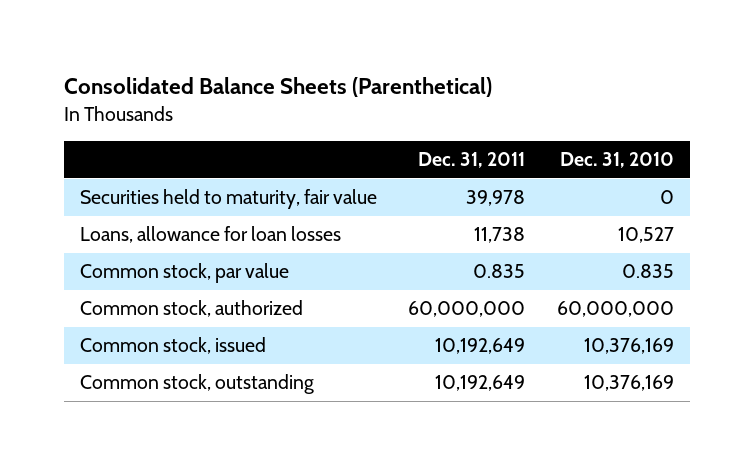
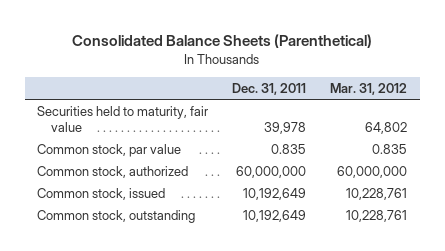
- | Dec. 31, 2011 | Dec. 31, 2010
+ | Dec. 31, 2011 | Mar. 31, 2012
- Loans, allowance for loan losses | 11,738 | 10,527

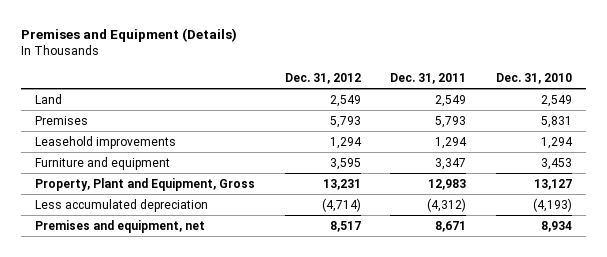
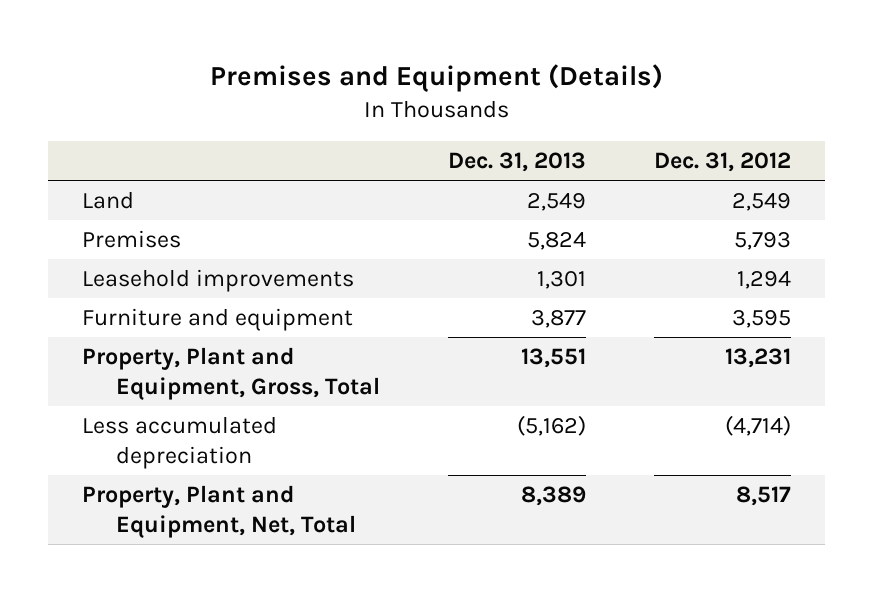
- | Dec. 31, 2012 | Dec. 31, 2011 | Dec. 31, 2010
+ | Dec. 31, 2013 | Dec. 31, 2012
- Property, Plant and Equipment, Gross | 13,231 | 12,983 | 13,127
+ Property, Plant and Equipment, Gross, Total | 13,551 | 13,231
- Premises and equipment, net | 8,517 | 8,671 | 8,934
+ Property, Plant and Equipment, Net, Total | 8,389 | 8,517

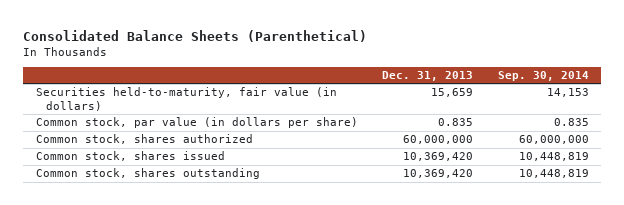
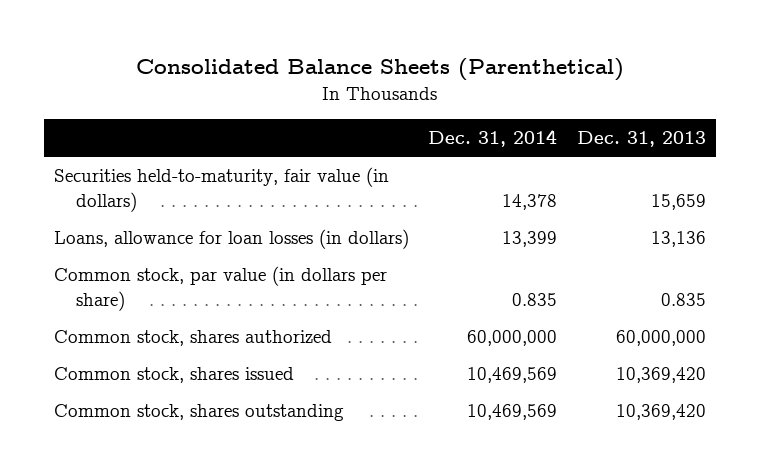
- | Dec. 31, 2013 | Sep. 30, 2014
+ | Dec. 31, 2014 | Dec. 31, 2013
+ Loans, allowance for loan losses (in dollars) | 13,399 | 13,136

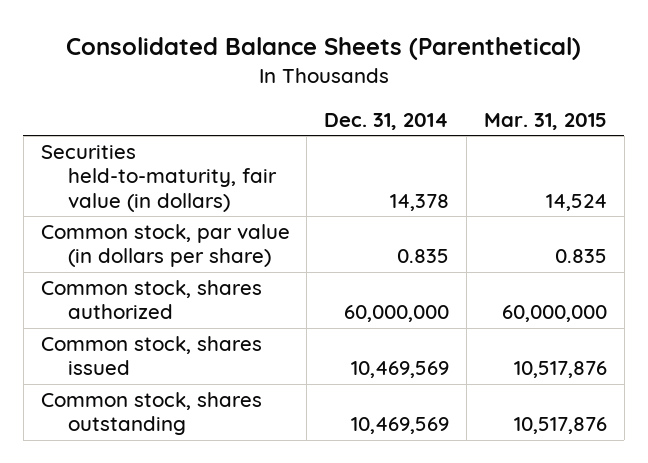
- | Dec. 31, 2014 | Dec. 31, 2013
+ | Dec. 31, 2014 | Mar. 31, 2015
- Loans, allowance for loan losses (in dollars) | 13,399 | 13,136

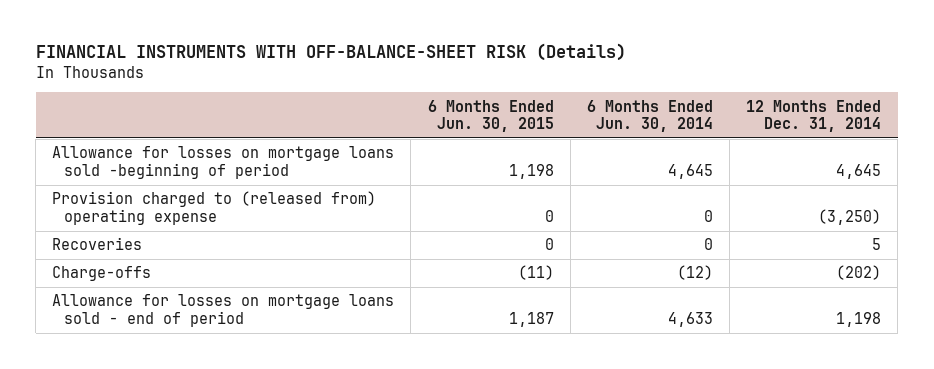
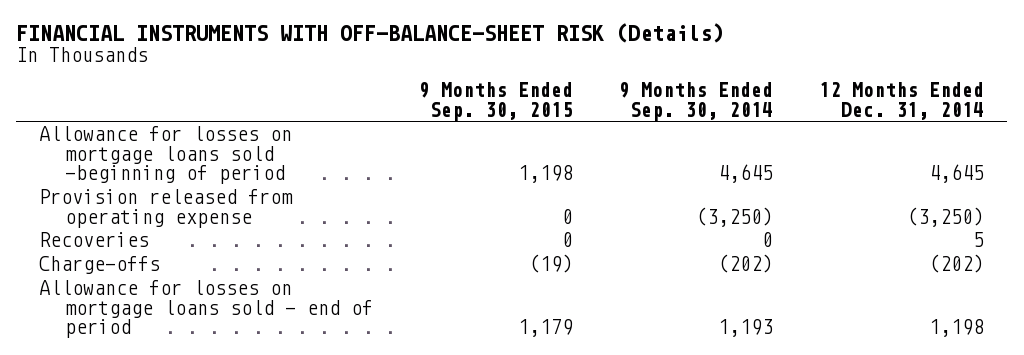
- | 6 Months Ended Jun. 30, 2015 | 6 Months Ended Jun. 30, 2014 | 12 Months Ended Dec. 31, 2014
+ | 9 Months Ended Sep. 30, 2015 | 9 Months Ended Sep. 30, 2014 | 12 Months Ended Dec. 31, 2014
- Provision charged to (released from) operating expense | 0 | 0 | (3,250)
+ Provision released from operating expense | 0 | (3,250) | (3,250)

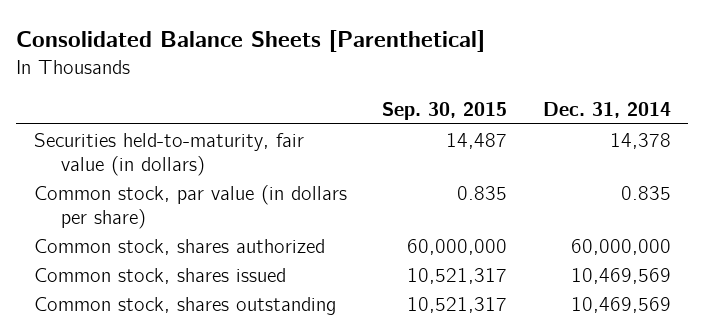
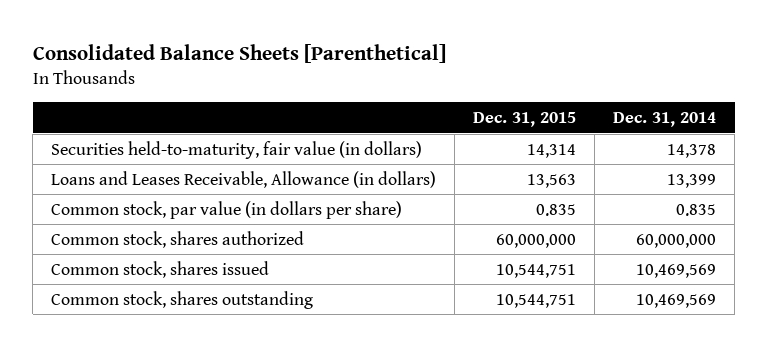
- | Sep. 30, 2015 | Dec. 31, 2014
+ | Dec. 31, 2015 | Dec. 31, 2014
+ Loans and Leases Receivable, Allowance (in dollars) | 13,563 | 13,399

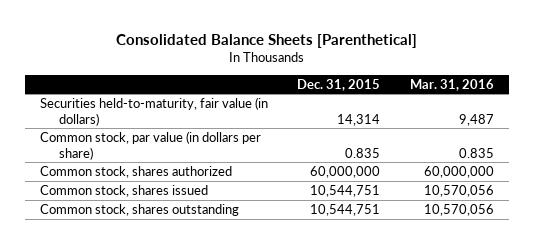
- | Dec. 31, 2015 | Dec. 31, 2014
+ | Dec. 31, 2015 | Mar. 31, 2016
- Loans and Leases Receivable, Allowance (in dollars) | 13,563 | 13,399

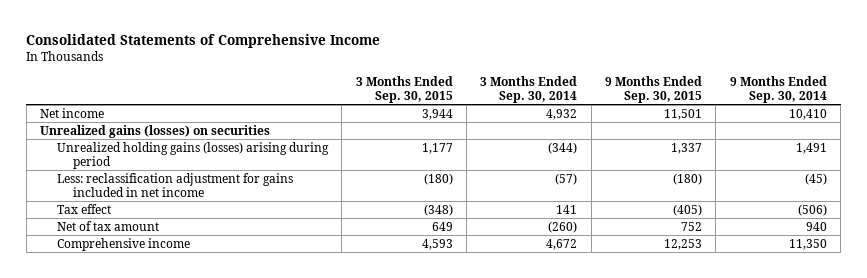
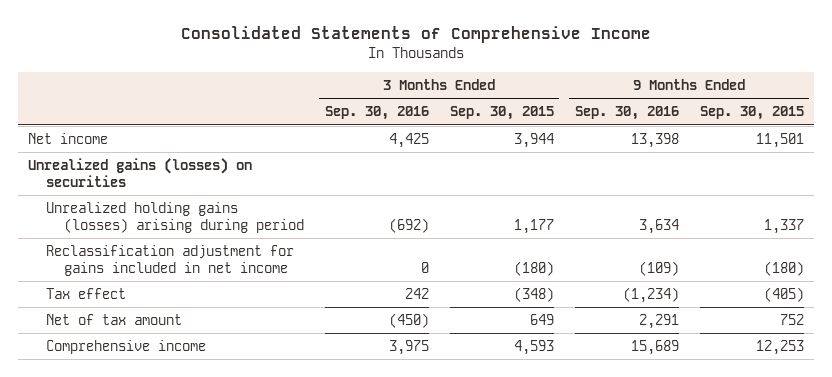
- | 3 Months Ended Sep. 30, 2015 | 3 Months Ended Sep. 30, 2014 | 9 Months Ended Sep. 30, 2015 | 9 Months Ended Sep. 30, 2014
+ | 3 Months Ended Sep. 30, 2016 | 3 Months Ended Sep. 30, 2015 | 9 Months Ended Sep. 30, 2016 | 9 Months Ended Sep. 30, 2015
- Less: reclassification adjustment for gains included in net income | (180) | (57) | (180) | (45)
+ Reclassification adjustment for gains included in net income | 0 | (180) | (109) | (180)

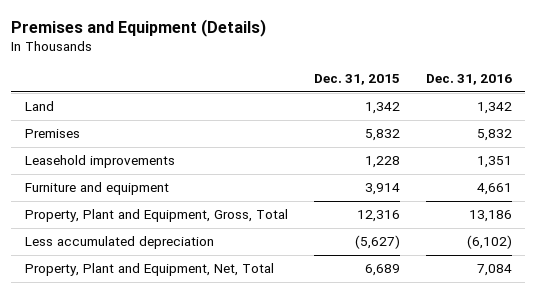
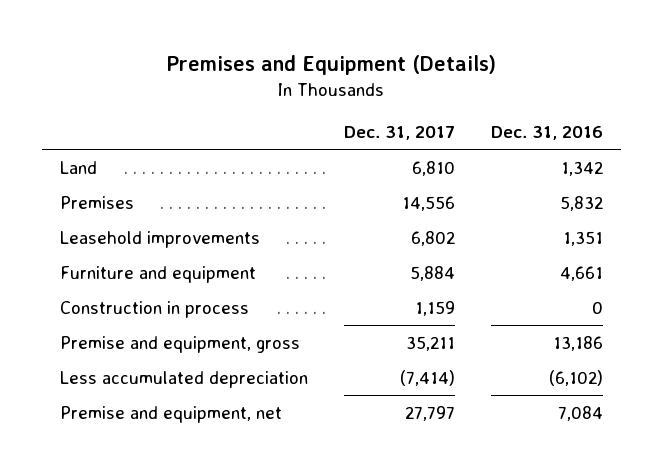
- | Dec. 31, 2015 | Dec. 31, 2016
+ | Dec. 31, 2017 | Dec. 31, 2016
- Property, Plant and Equipment, Gross, Total | 12,316 | 13,186
+ Construction in process | 1,159 | 0
+ Premise and equipment, gross | 35,211 | 13,186
- Property, Plant and Equipment, Net, Total | 6,689 | 7,084
+ Premise and equipment, net | 27,797 | 7,084

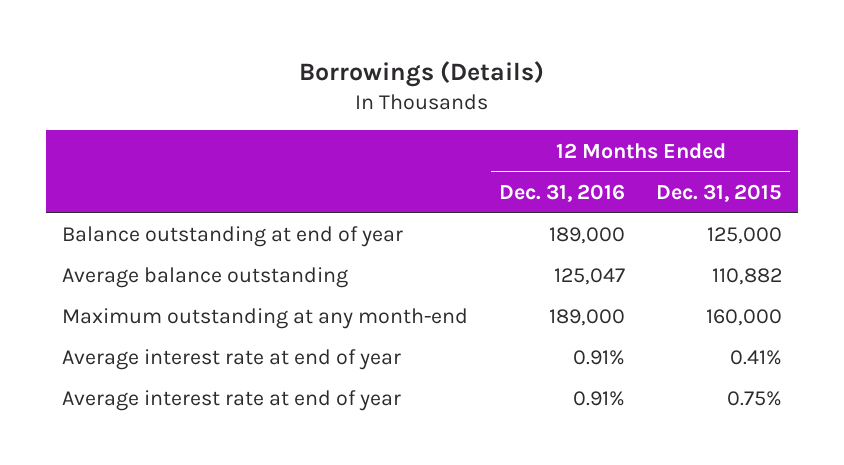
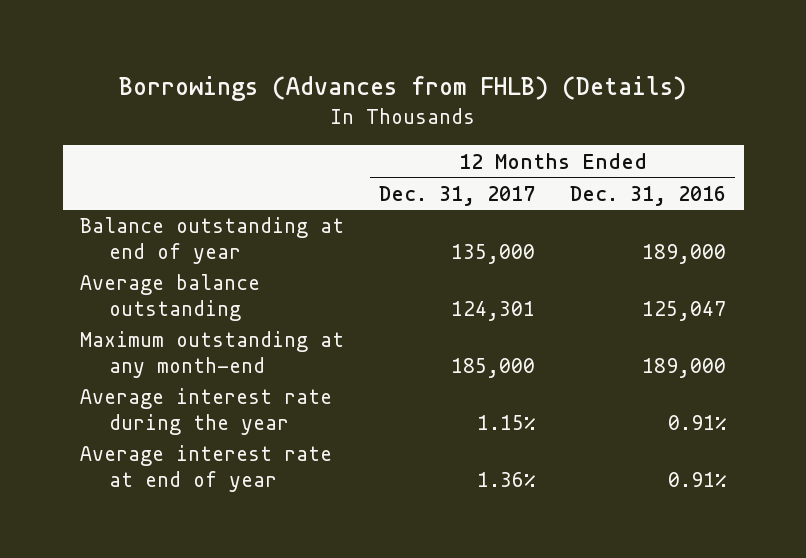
- Borrowings (Details)
+ Borrowings (Advances from FHLB) (Details)
- | 12 Months Ended Dec. 31, 2016 | 12 Months Ended Dec. 31, 2015
+ | 12 Months Ended Dec. 31, 2017 | 12 Months Ended Dec. 31, 2016
- Average interest rate at end of year | 0.91% | 0.41%
+ Average interest rate during the year | 1.15% | 0.91%

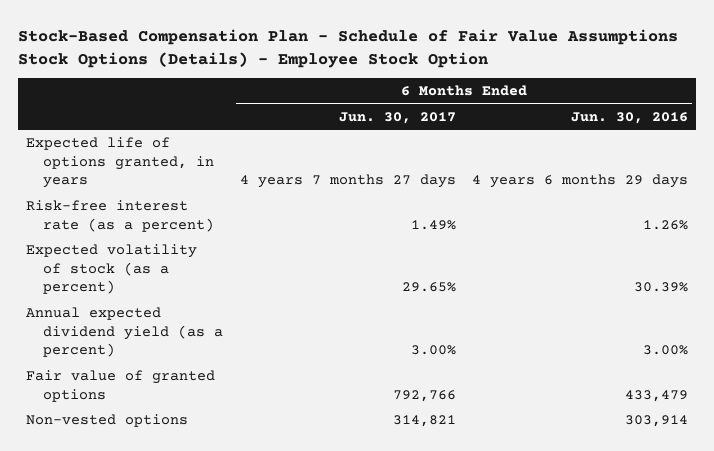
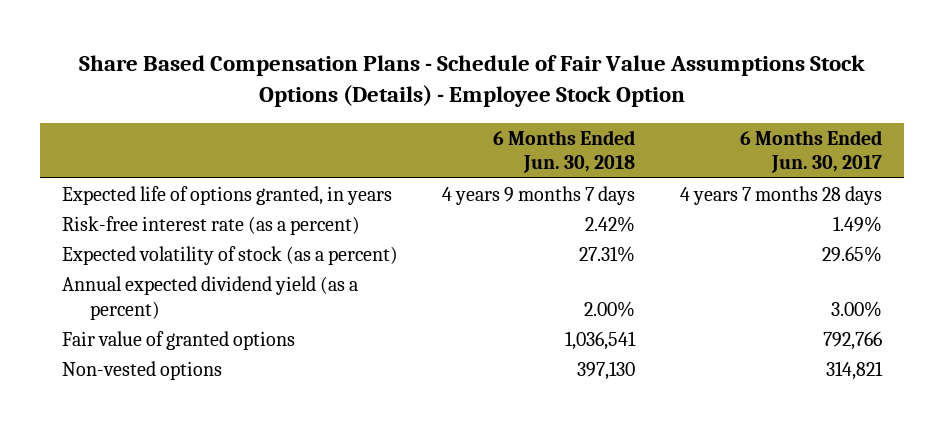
- Stock-Based Compensation Plan - Schedule of Fair Value Assumptions Stock Options (Details) - Employee Stock Option
+ Share Based Compensation Plans - Schedule of Fair Value Assumptions Stock Options (Details) - Employee Stock Option
- | 6 Months Ended Jun. 30, 2017 | 6 Months Ended Jun. 30, 2016
+ | 6 Months Ended Jun. 30, 2018 | 6 Months Ended Jun. 30, 2017
- Expected life of options granted, in years | 4 years 7 months 27 days | 4 years 6 months 29 days
+ Expected life of options granted, in years | 4 years 9 months 7 days | 4 years 7 months 28 days

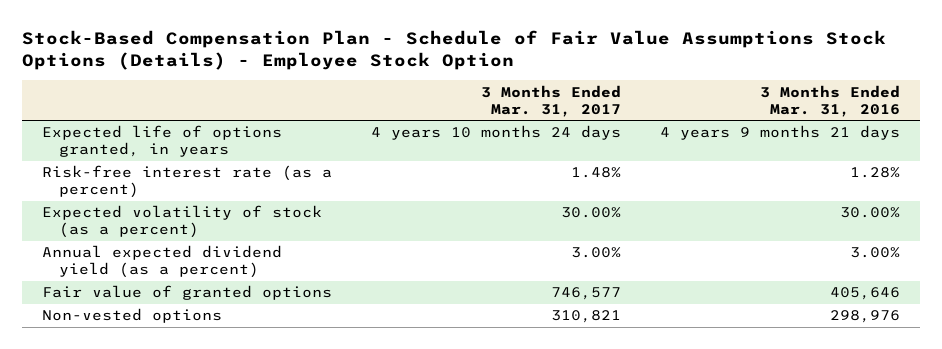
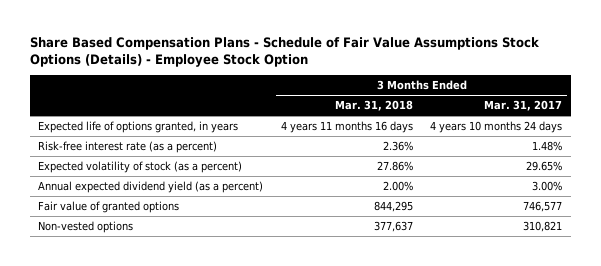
- Stock-Based Compensation Plan - Schedule of Fair Value Assumptions Stock Options (Details) - Employee Stock Option
+ Share Based Compensation Plans - Schedule of Fair Value Assumptions Stock Options (Details) - Employee Stock Option
- | 3 Months Ended Mar. 31, 2017 | 3 Months Ended Mar. 31, 2016
+ | 3 Months Ended Mar. 31, 2018 | 3 Months Ended Mar. 31, 2017
- Expected volatility of stock (as a percent) | 30.00% | 30.00%
+ Expected volatility of stock (as a percent) | 27.86% | 29.65%

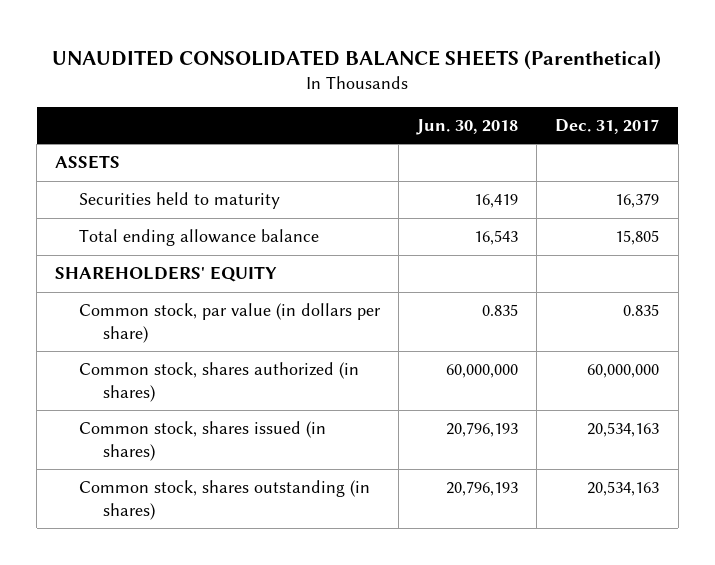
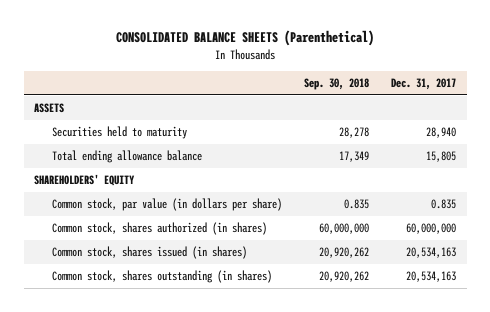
- UNAUDITED CONSOLIDATED BALANCE SHEETS (Parenthetical)
+ CONSOLIDATED BALANCE SHEETS (Parenthetical)
- | Jun. 30, 2018 | Dec. 31, 2017
+ | Sep. 30, 2018 | Dec. 31, 2017
- Securities held to maturity | 16,419 | 16,379
+ Securities held to maturity | 28,278 | 28,940

